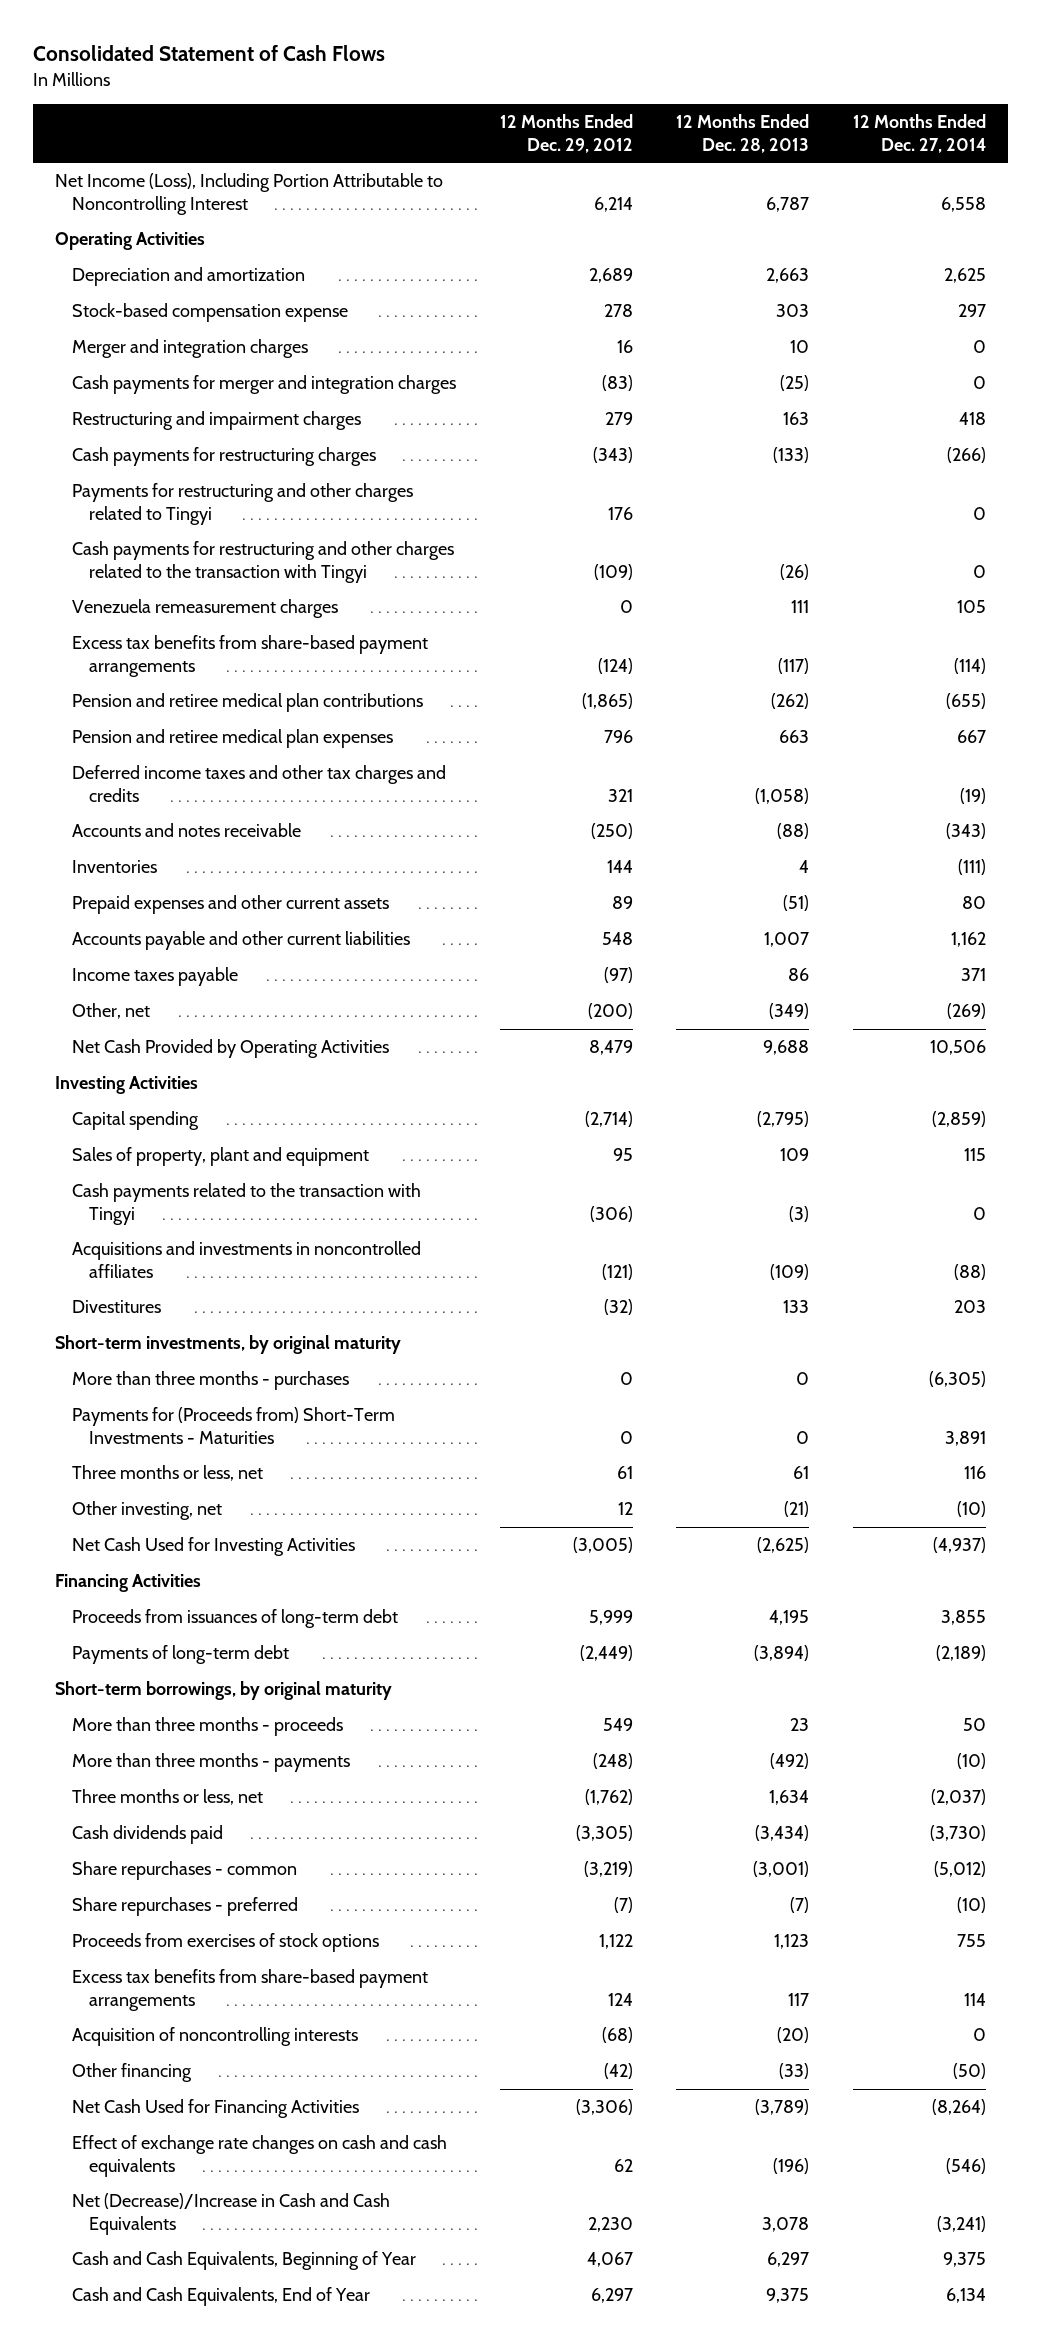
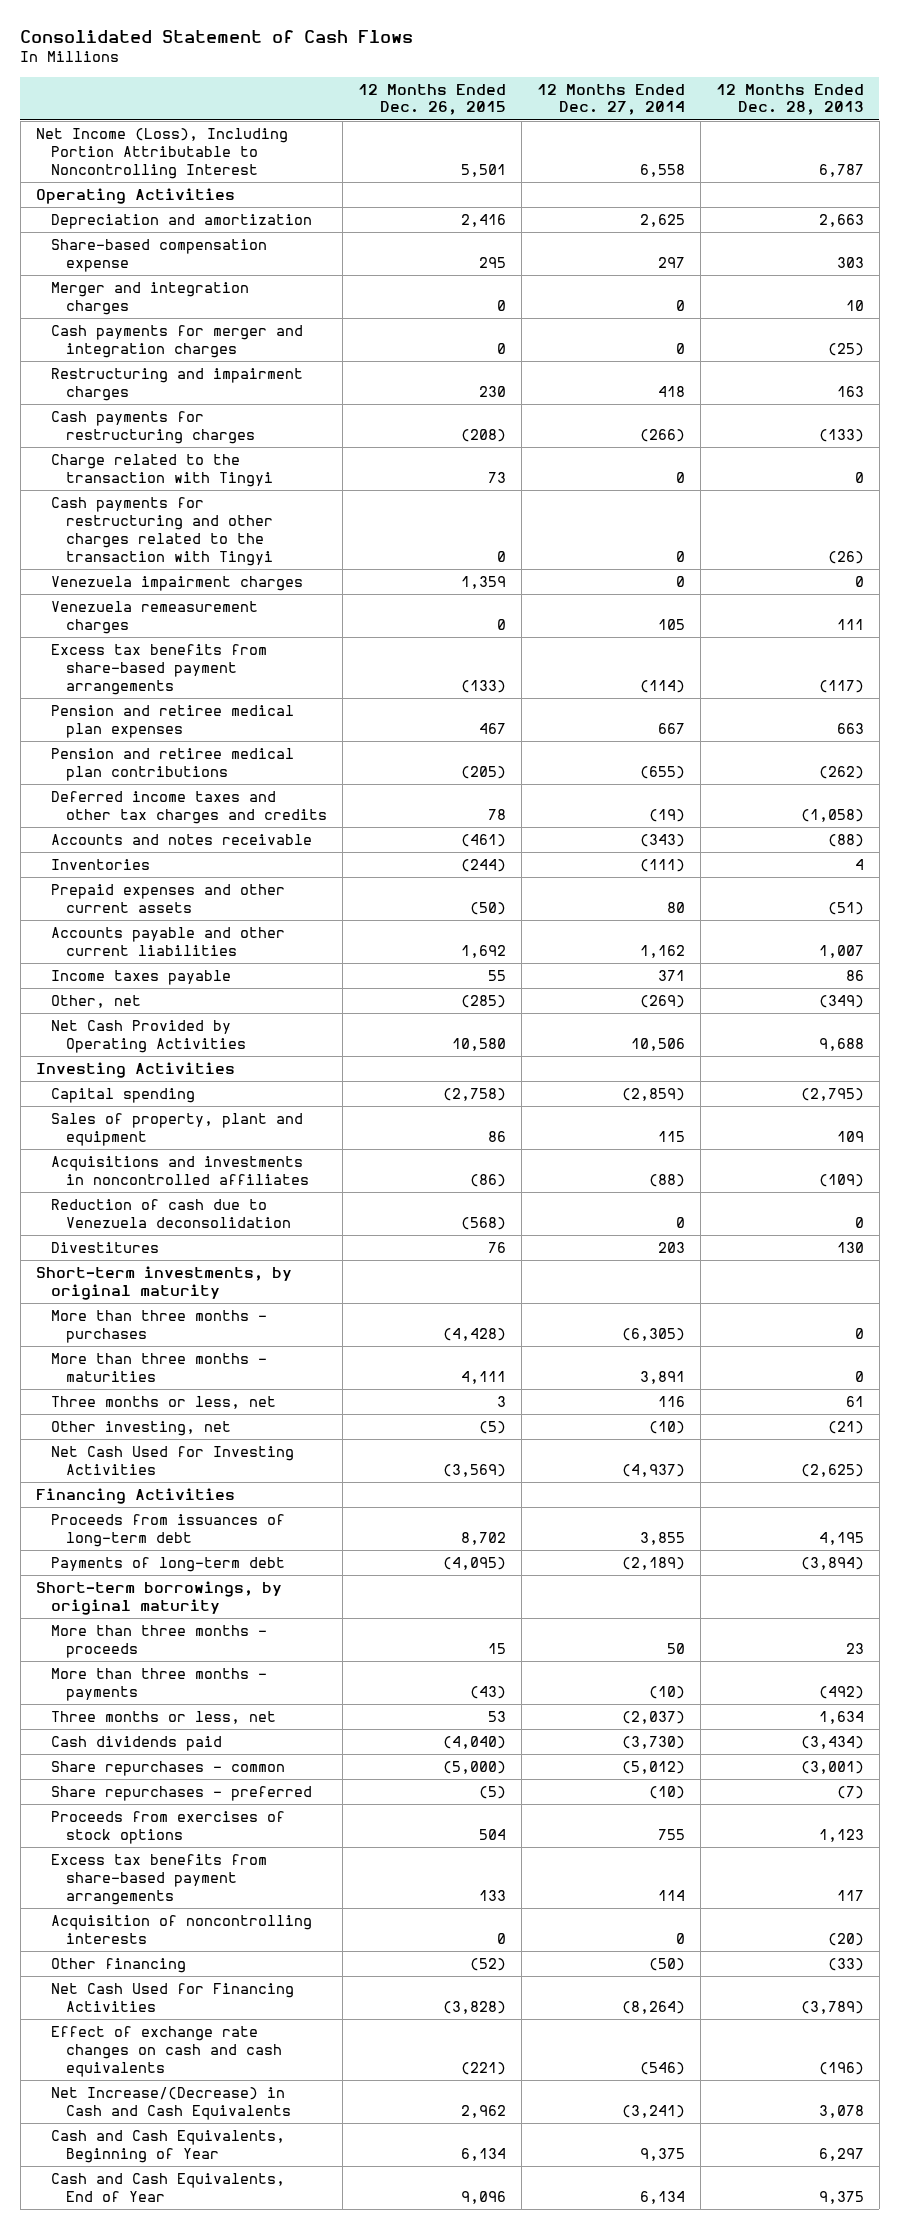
- | 12 Months Ended Dec. 29, 2012 | 12 Months Ended Dec. 28, 2013 | 12 Months Ended Dec. 27, 2014
+ | 12 Months Ended Dec. 26, 2015 | 12 Months Ended Dec. 27, 2014 | 12 Months Ended Dec. 28, 2013
- Stock-based compensation expense | 278 | 303 | 297
+ Share-based compensation expense | 295 | 297 | 303
- Payments for restructuring and other charges related to Tingyi | 176 | | 0
+ Charge related to the transaction with Tingyi | 73 | 0 | 0
+ Venezuela impairment charges | 1,359 | 0 | 0
moved down: Pension and retiree medical plan contributions | (205) | (655) | (262)
- Cash payments related to the transaction with Tingyi | (306) | (3) | 0
- Divestitures | (32) | 133 | 203
+ Reduction of cash due to Venezuela deconsolidation | (568) | 0 | 0
+ Divestitures | 76 | 203 | 130
- Payments for (Proceeds from) Short-Term Investments - Maturities | 0 | 0 | 3,891
+ More than three months - maturities | 4,111 | 3,891 | 0
- Net (Decrease)/Increase in Cash and Cash Equivalents | 2,230 | 3,078 | (3,241)
+ Net Increase/(Decrease) in Cash and Cash Equivalents | 2,962 | (3,241) | 3,078

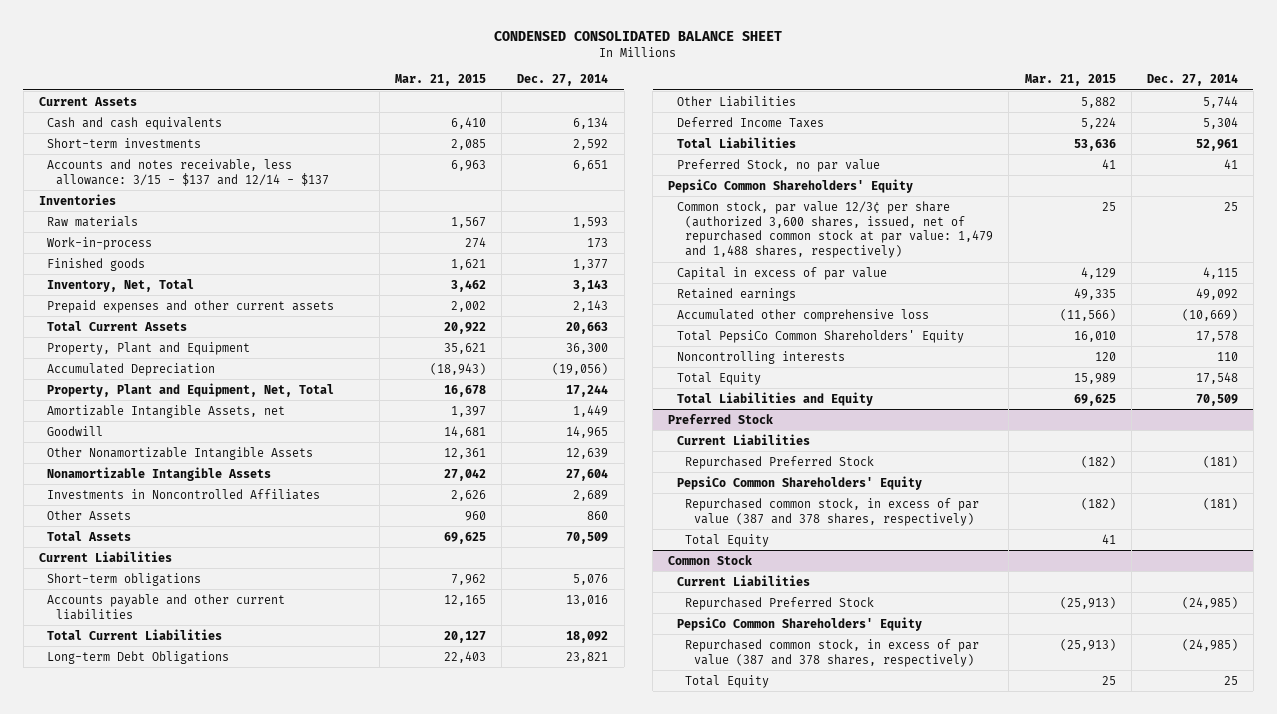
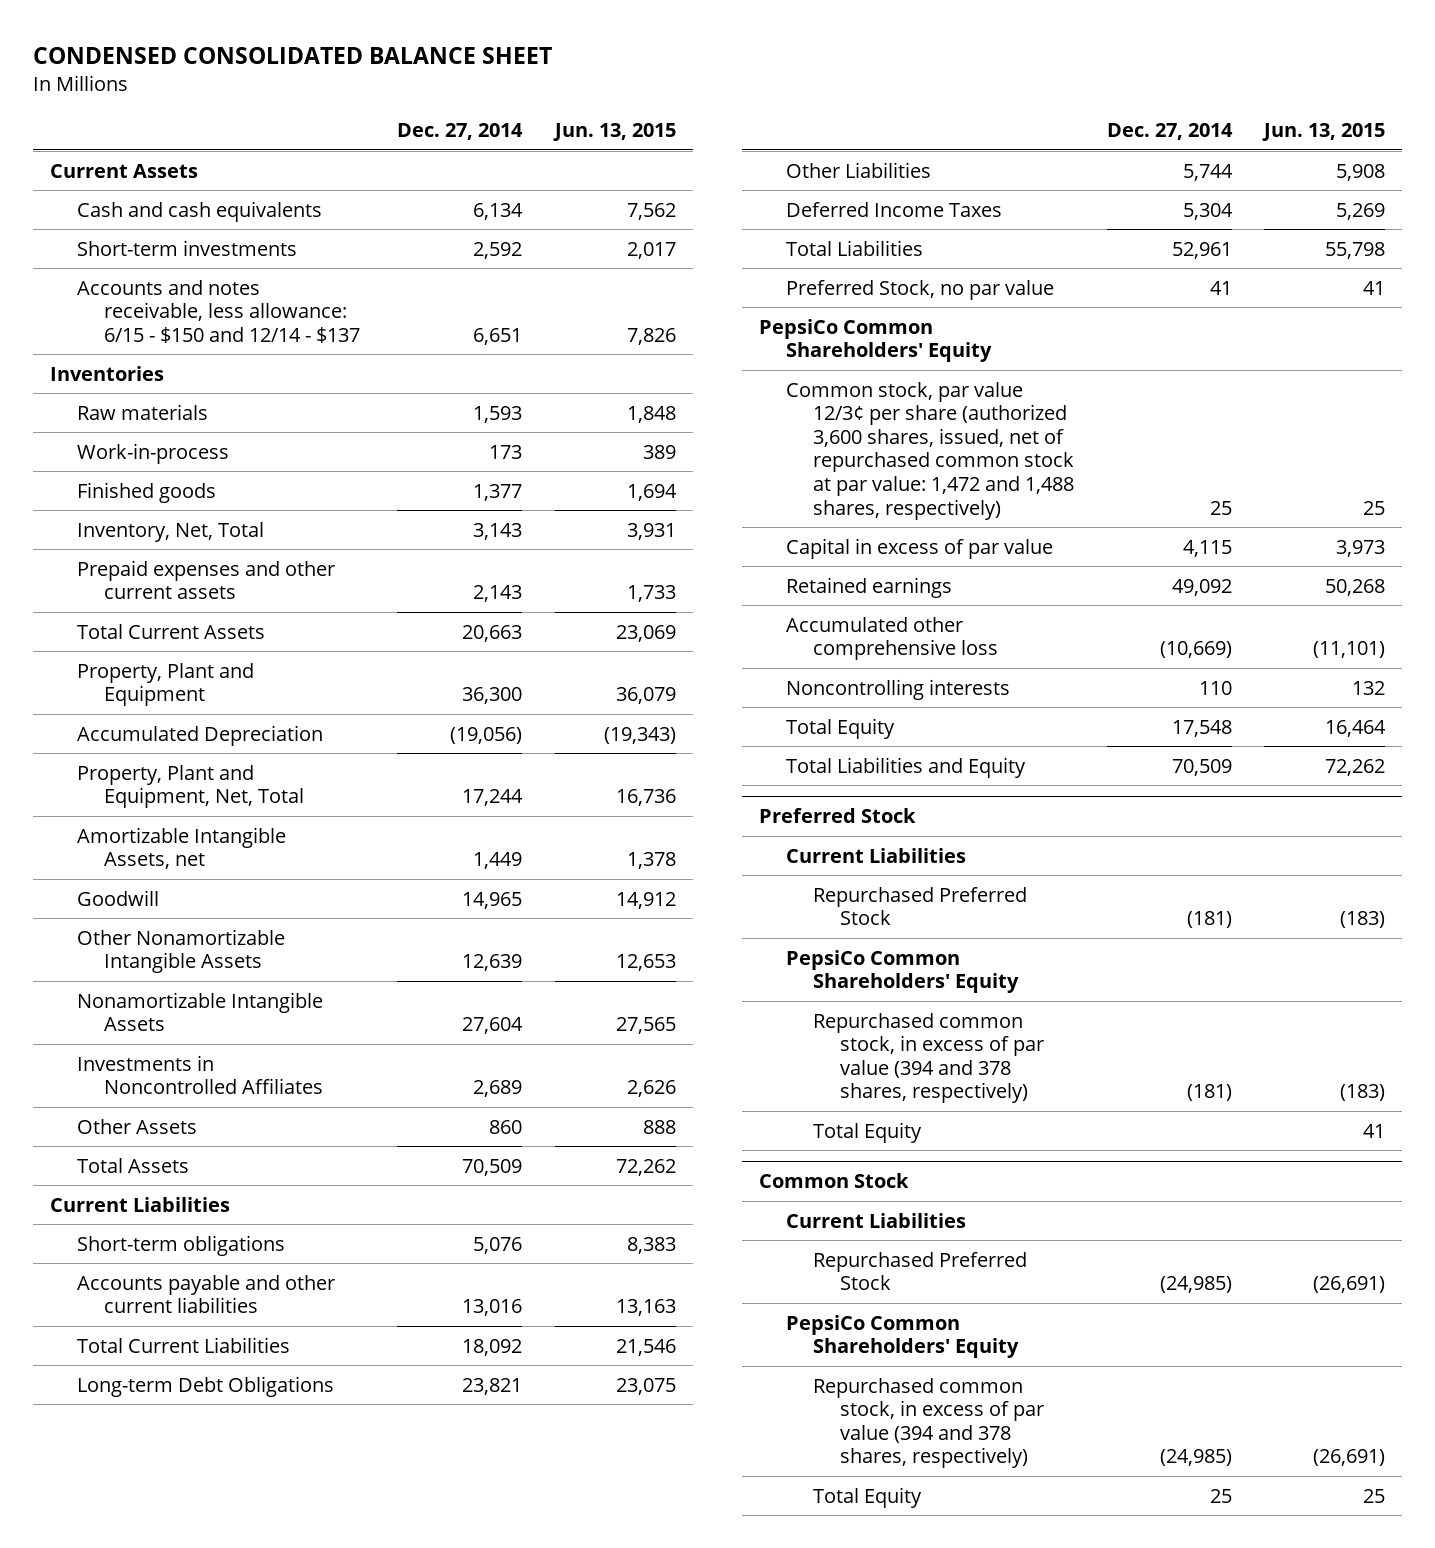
- | Mar. 21, 2015 | Dec. 27, 2014
+ | Dec. 27, 2014 | Jun. 13, 2015
- Accounts and notes receivable, less allowance: 3/15 - $137 and 12/14 - $137 | 6,963 | 6,651
+ Accounts and notes receivable, less allowance: 6/15 - $150 and 12/14 - $137 | 6,651 | 7,826
- Common stock, par value 12/3¢ per share (authorized 3,600 shares, issued, net of repurchased common stock at par value: 1,479 and 1,488 shares, respectively) | 25 | 25
+ Common stock, par value 12/3¢ per share (authorized 3,600 shares, issued, net of repurchased common stock at par value: 1,472 and 1,488 shares, respectively) | 25 | 25
- Total PepsiCo Common Shareholders' Equity | 16,010 | 17,578
@ Preferred Stock
- Repurchased common stock, in excess of par value (387 and 378 shares, respectively) | (182) | (181)
+ Repurchased common stock, in excess of par value (394 and 378 shares, respectively) | (181) | (183)
@ Common Stock
- Repurchased common stock, in excess of par value (387 and 378 shares, respectively) | (25,913) | (24,985)
+ Repurchased common stock, in excess of par value (394 and 378 shares, respectively) | (24,985) | (26,691)

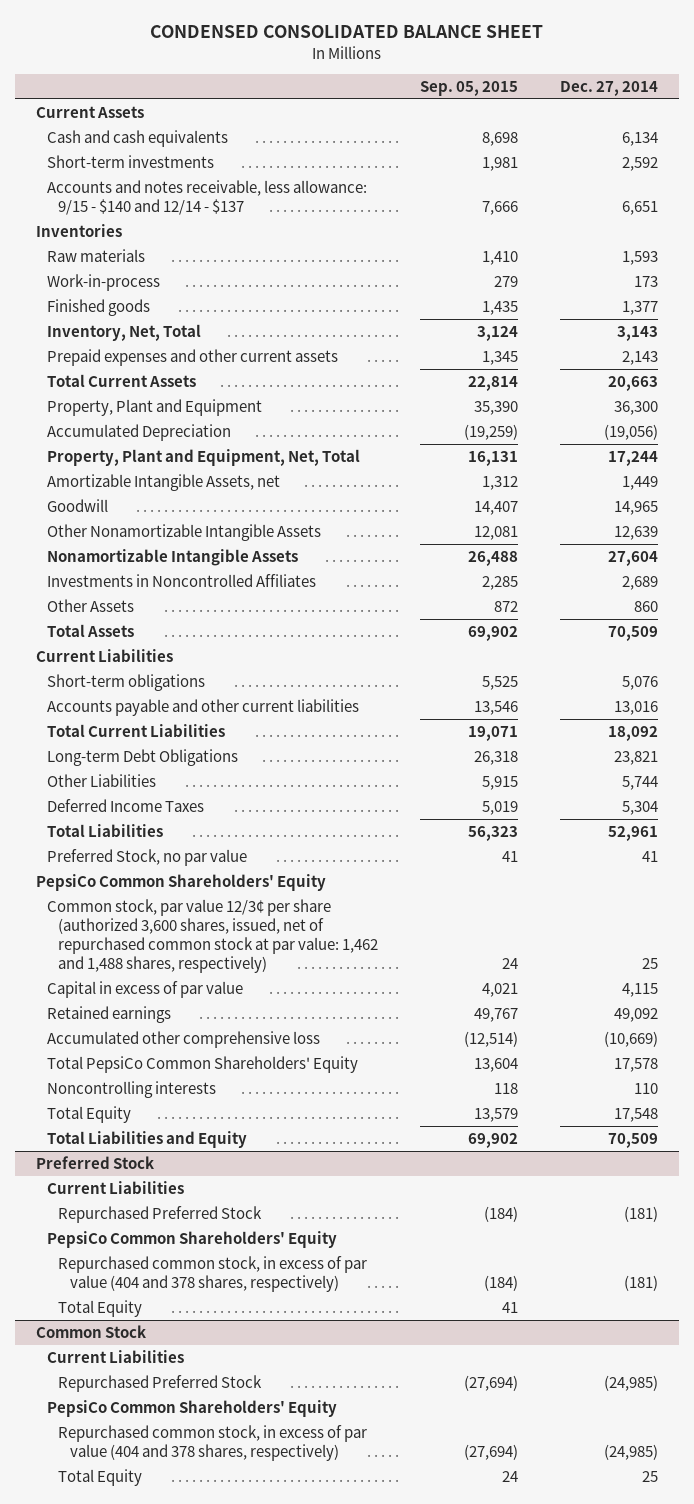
- | Dec. 27, 2014 | Jun. 13, 2015
+ | Sep. 05, 2015 | Dec. 27, 2014
- Accounts and notes receivable, less allowance: 6/15 - $150 and 12/14 - $137 | 6,651 | 7,826
+ Accounts and notes receivable, less allowance: 9/15 - $140 and 12/14 - $137 | 7,666 | 6,651
- Common stock, par value 12/3¢ per share (authorized 3,600 shares, issued, net of repurchased common stock at par value: 1,472 and 1,488 shares, respectively) | 25 | 25
+ Common stock, par value 12/3¢ per share (authorized 3,600 shares, issued, net of repurchased common stock at par value: 1,462 and 1,488 shares, respectively) | 24 | 25
+ Total PepsiCo Common Shareholders' Equity | 13,604 | 17,578
@ Preferred Stock
- Repurchased common stock, in excess of par value (394 and 378 shares, respectively) | (181) | (183)
+ Repurchased common stock, in excess of par value (404 and 378 shares, respectively) | (184) | (181)
@ Common Stock
- Repurchased common stock, in excess of par value (394 and 378 shares, respectively) | (24,985) | (26,691)
+ Repurchased common stock, in excess of par value (404 and 378 shares, respectively) | (27,694) | (24,985)

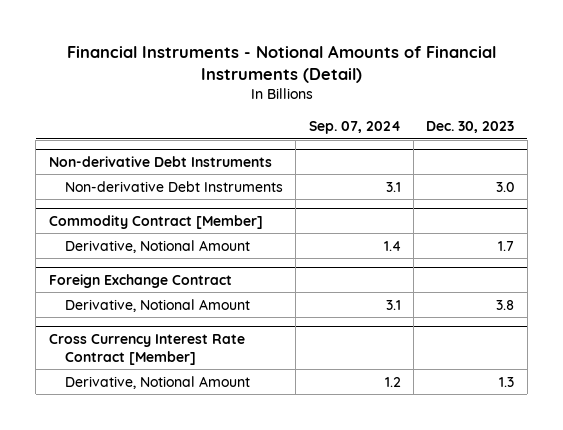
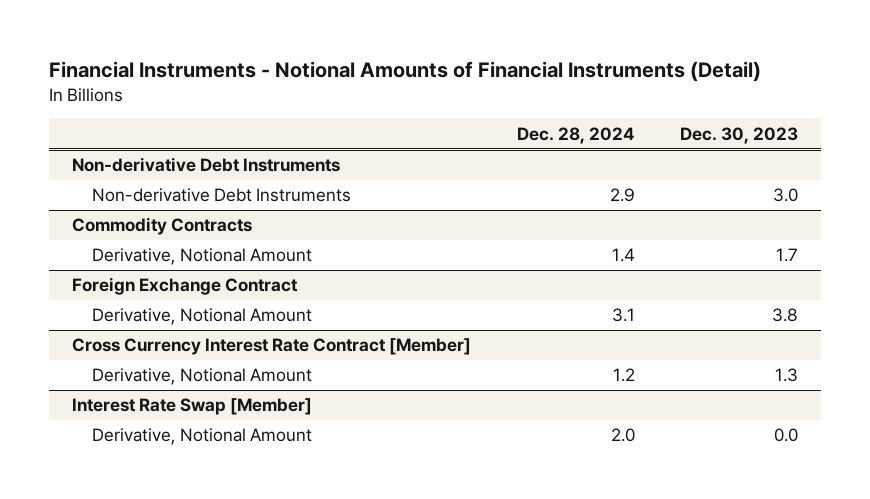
- | Sep. 07, 2024 | Dec. 30, 2023
+ | Dec. 28, 2024 | Dec. 30, 2023
- Commodity Contract [Member]
+ Commodity Contracts
+ Interest Rate Swap [Member]
+ Derivative, Notional Amount | 2.0 | 0.0

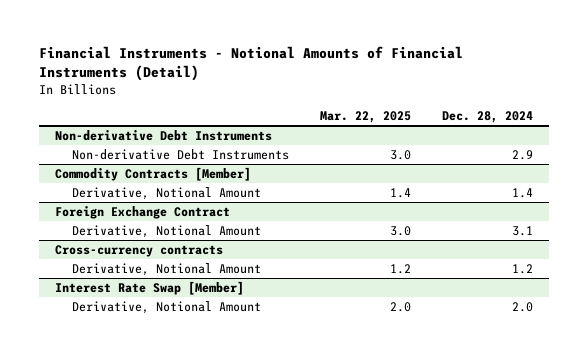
- | Dec. 28, 2024 | Dec. 30, 2023
+ | Mar. 22, 2025 | Dec. 28, 2024
- Commodity Contracts
+ Commodity Contracts [Member]
- Cross Currency Interest Rate Contract [Member]
+ Cross-currency contracts

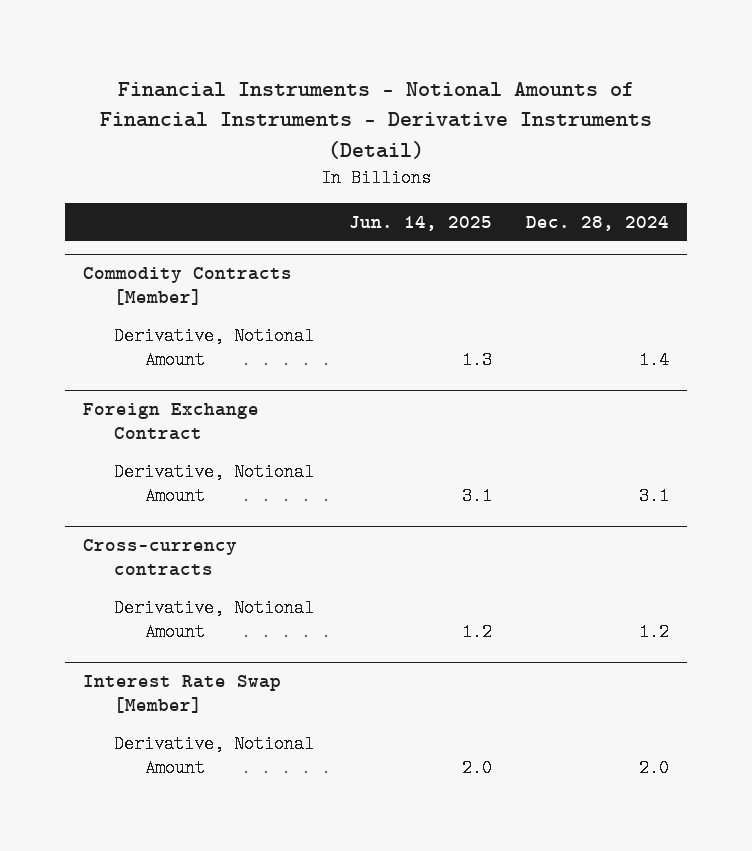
- Financial Instruments - Notional Amounts of Financial Instruments (Detail)
+ Financial Instruments - Notional Amounts of Financial Instruments - Derivative Instruments (Detail)
- | Mar. 22, 2025 | Dec. 28, 2024
+ | Jun. 14, 2025 | Dec. 28, 2024
- Non-derivative Debt Instruments
- Non-derivative Debt Instruments | 3.0 | 2.9

